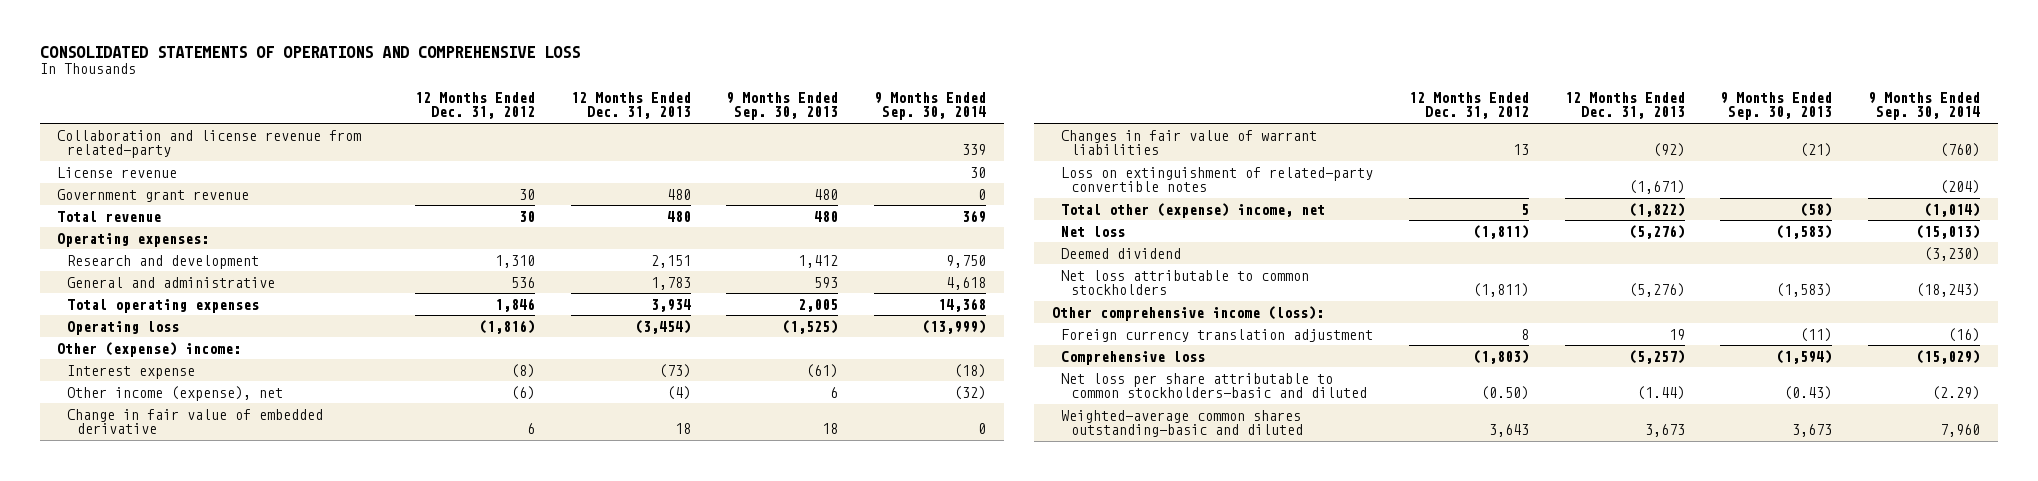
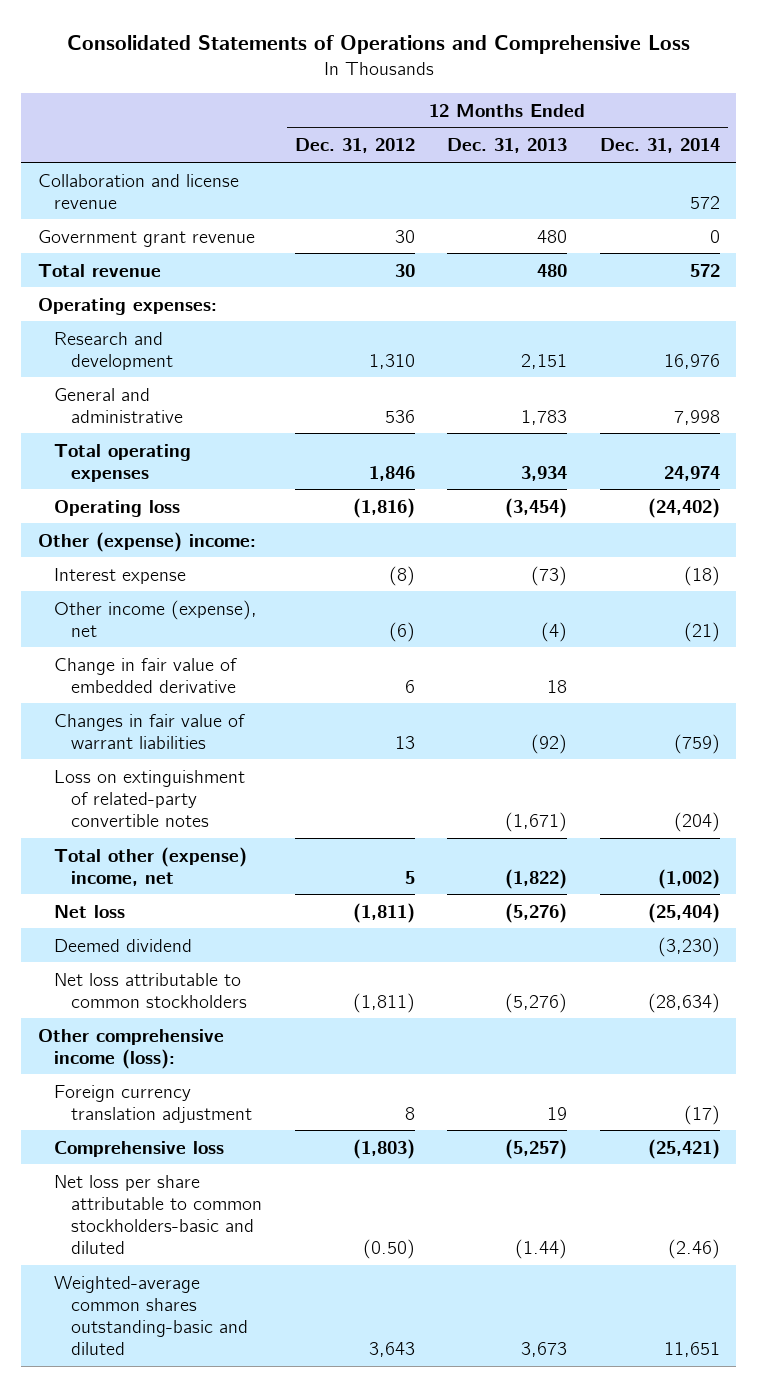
- CONSOLIDATED STATEMENTS OF OPERATIONS AND COMPREHENSIVE LOSS
+ Consolidated Statements of Operations and Comprehensive Loss
- | 12 Months Ended Dec. 31, 2012 | 12 Months Ended Dec. 31, 2013 | 9 Months Ended Sep. 30, 2013 | 9 Months Ended Sep. 30, 2014
+ | 12 Months Ended Dec. 31, 2012 | 12 Months Ended Dec. 31, 2013 | 12 Months Ended Dec. 31, 2014
- Collaboration and license revenue from related-party | | | | 339
- License revenue | | | | 30
+ Collaboration and license revenue | | | 572

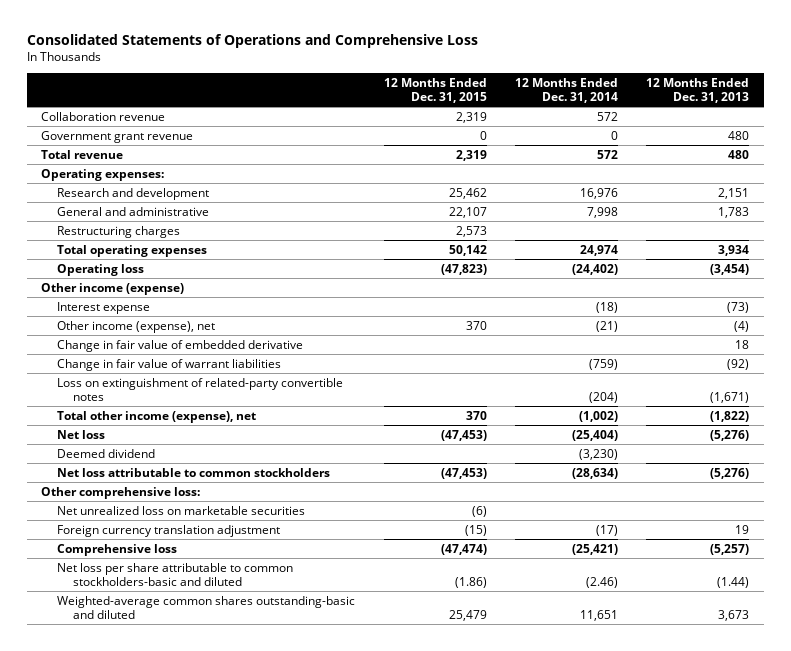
- | 12 Months Ended Dec. 31, 2012 | 12 Months Ended Dec. 31, 2013 | 12 Months Ended Dec. 31, 2014
+ | 12 Months Ended Dec. 31, 2015 | 12 Months Ended Dec. 31, 2014 | 12 Months Ended Dec. 31, 2013
- Collaboration and license revenue | | | 572
+ Collaboration revenue | 2,319 | 572 |
+ Restructuring charges | 2,573 | |
- Other (expense) income:
+ Other income (expense)
- Changes in fair value of warrant liabilities | 13 | (92) | (759)
+ Change in fair value of warrant liabilities | | (759) | (92)
- Total other (expense) income, net | 5 | (1,822) | (1,002)
+ Total other income (expense), net | 370 | (1,002) | (1,822)
- Other comprehensive income (loss):
+ Other comprehensive loss:
+ Net unrealized loss on marketable securities | (6) | |

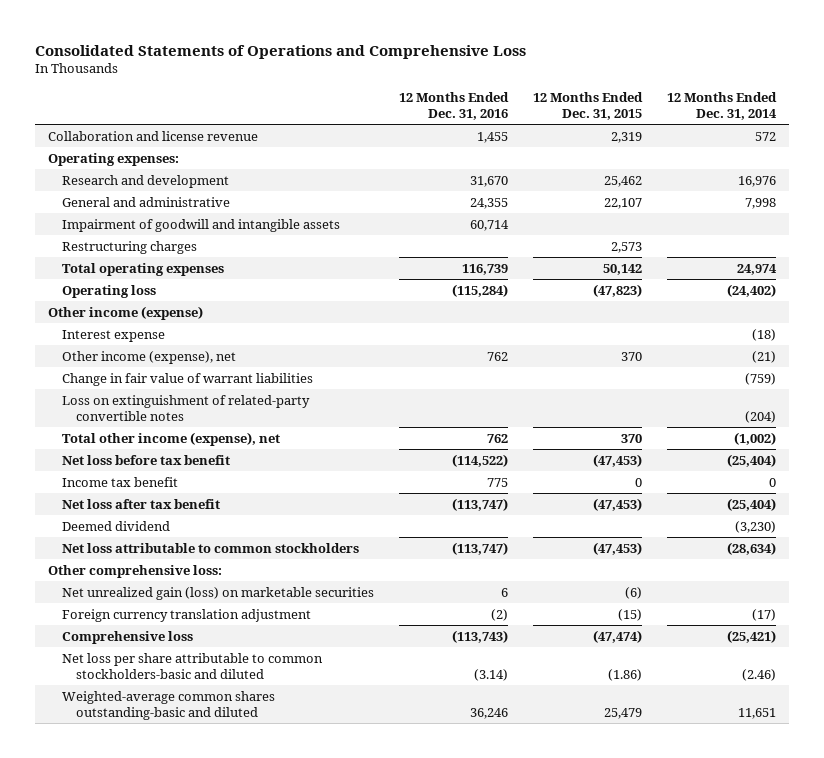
- | 12 Months Ended Dec. 31, 2015 | 12 Months Ended Dec. 31, 2014 | 12 Months Ended Dec. 31, 2013
+ | 12 Months Ended Dec. 31, 2016 | 12 Months Ended Dec. 31, 2015 | 12 Months Ended Dec. 31, 2014
- Collaboration revenue | 2,319 | 572 |
- Government grant revenue | 0 | 0 | 480
- Total revenue | 2,319 | 572 | 480
+ Collaboration and license revenue | 1,455 | 2,319 | 572
+ Impairment of goodwill and intangible assets | 60,714 | |
- Change in fair value of embedded derivative | | | 18
- Net loss | (47,453) | (25,404) | (5,276)
+ Net loss before tax benefit | (114,522) | (47,453) | (25,404)
+ Income tax benefit | 775 | 0 | 0
+ Net loss after tax benefit | (113,747) | (47,453) | (25,404)
- Net unrealized loss on marketable securities | (6) | |
+ Net unrealized gain (loss) on marketable securities | 6 | (6) |

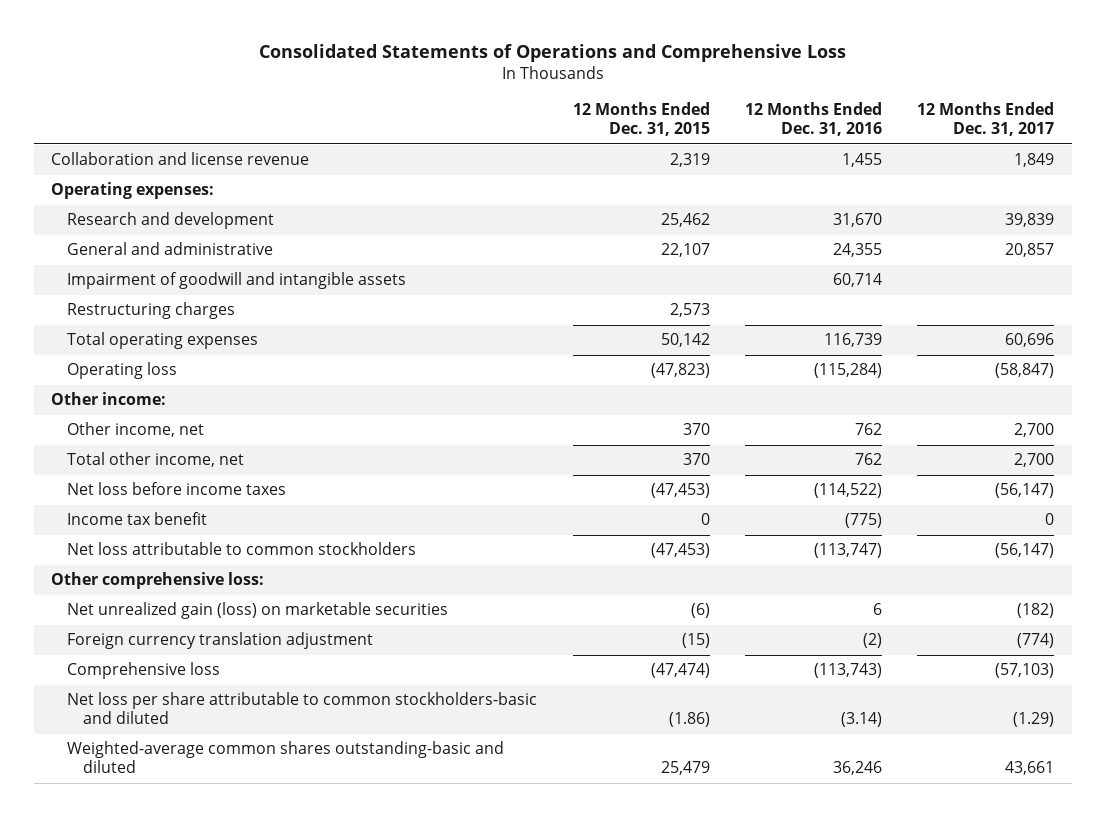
- | 12 Months Ended Dec. 31, 2016 | 12 Months Ended Dec. 31, 2015 | 12 Months Ended Dec. 31, 2014
+ | 12 Months Ended Dec. 31, 2015 | 12 Months Ended Dec. 31, 2016 | 12 Months Ended Dec. 31, 2017
- Other income (expense)
- Interest expense | | | (18)
- Other income (expense), net | 762 | 370 | (21)
- Change in fair value of warrant liabilities | | | (759)
- Loss on extinguishment of related-party convertible notes | | | (204)
- Total other income (expense), net | 762 | 370 | (1,002)
- Net loss before tax benefit | (114,522) | (47,453) | (25,404)
- Income tax benefit | 775 | 0 | 0
- Net loss after tax benefit | (113,747) | (47,453) | (25,404)
- Deemed dividend | | | (3,230)
+ Other income:
+ Other income, net | 370 | 762 | 2,700
+ Total other income, net | 370 | 762 | 2,700
+ Net loss before income taxes | (47,453) | (114,522) | (56,147)
+ Income tax benefit | 0 | (775) | 0

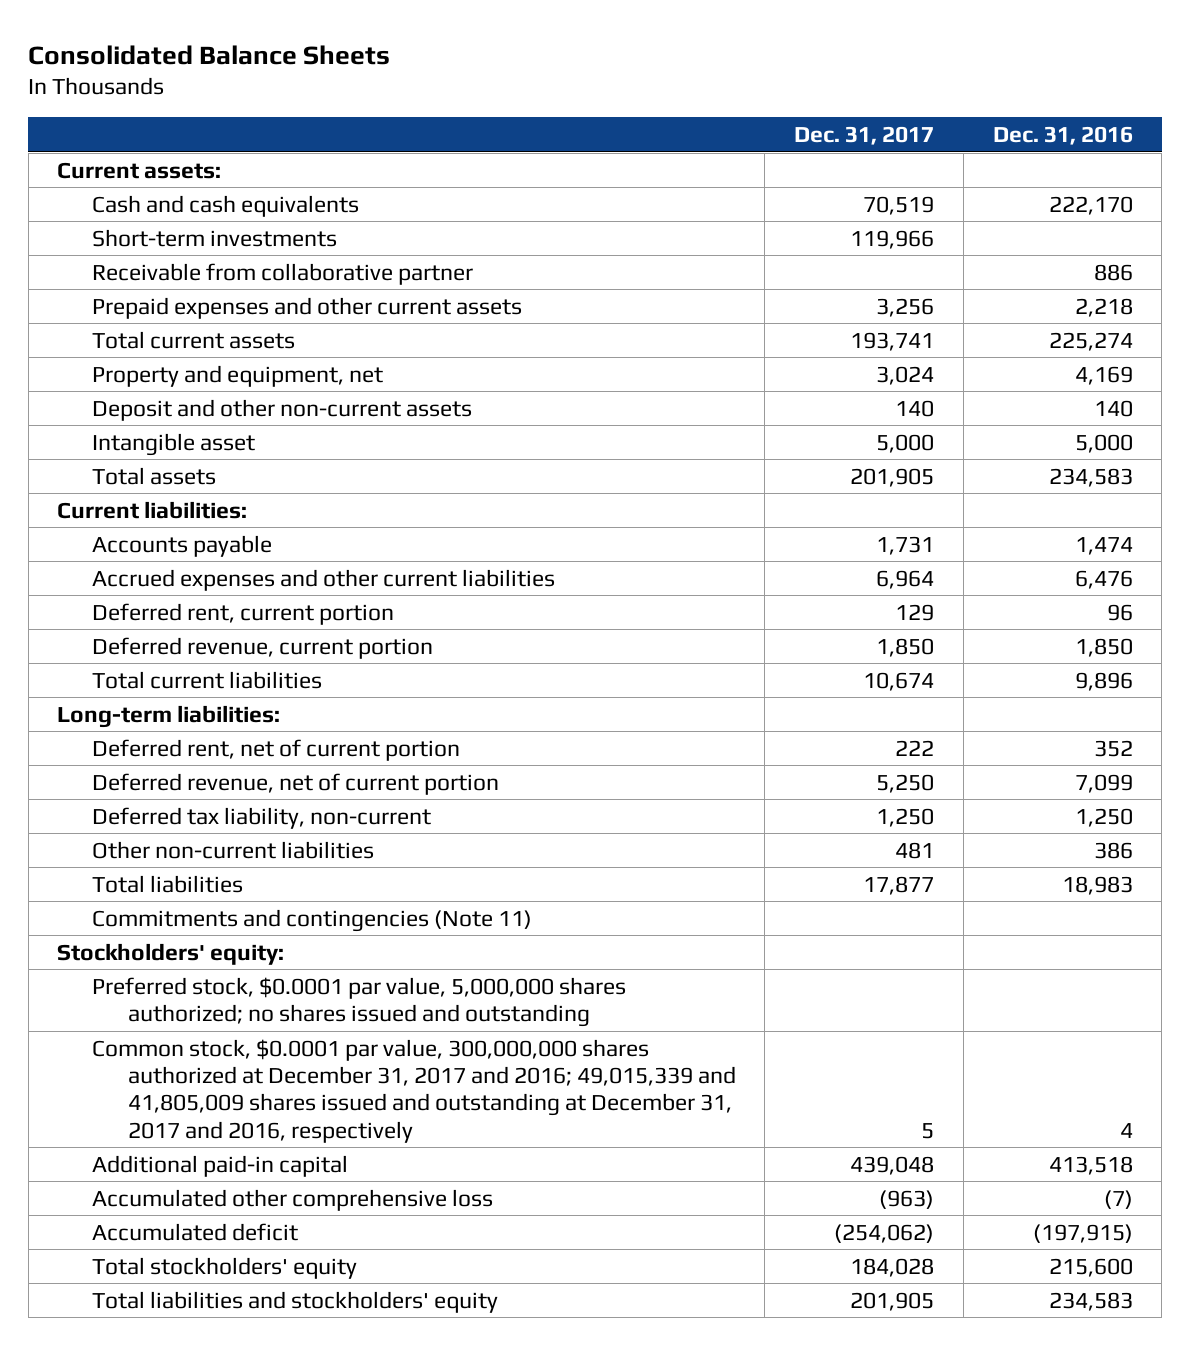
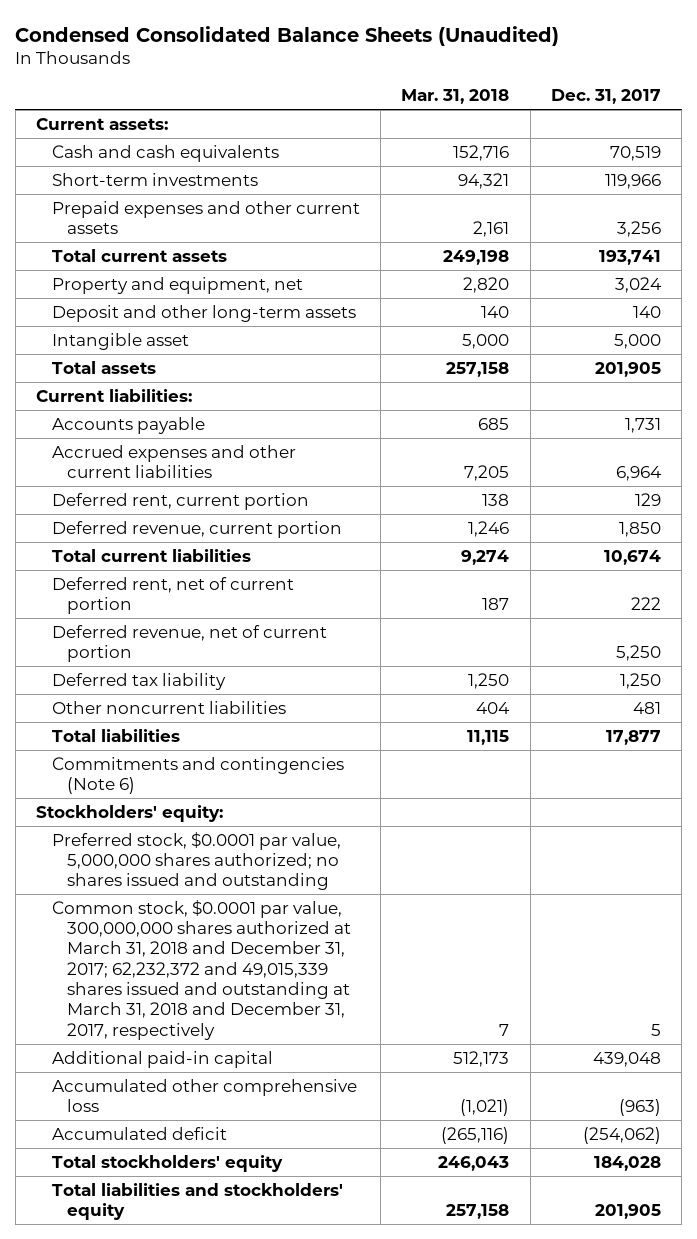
- Consolidated Balance Sheets
+ Condensed Consolidated Balance Sheets (Unaudited)
- | Dec. 31, 2017 | Dec. 31, 2016
+ | Mar. 31, 2018 | Dec. 31, 2017
- Receivable from collaborative partner | | 886
- Deposit and other non-current assets | 140 | 140
+ Deposit and other long-term assets | 140 | 140
- Long-term liabilities:
- Deferred tax liability, non-current | 1,250 | 1,250
- Other non-current liabilities | 481 | 386
+ Deferred tax liability | 1,250 | 1,250
+ Other noncurrent liabilities | 404 | 481
- Commitments and contingencies (Note 11)
+ Commitments and contingencies (Note 6)
- Common stock, $0.0001 par value, 300,000,000 shares authorized at December 31, 2017 and 2016; 49,015,339 and 41,805,009 shares issued and outstanding at December 31, 2017 and 2016, respectively | 5 | 4
+ Common stock, $0.0001 par value, 300,000,000 shares authorized at March 31, 2018 and December 31, 2017; 62,232,372 and 49,015,339 shares issued and outstanding at March 31, 2018 and December 31, 2017, respectively | 7 | 5

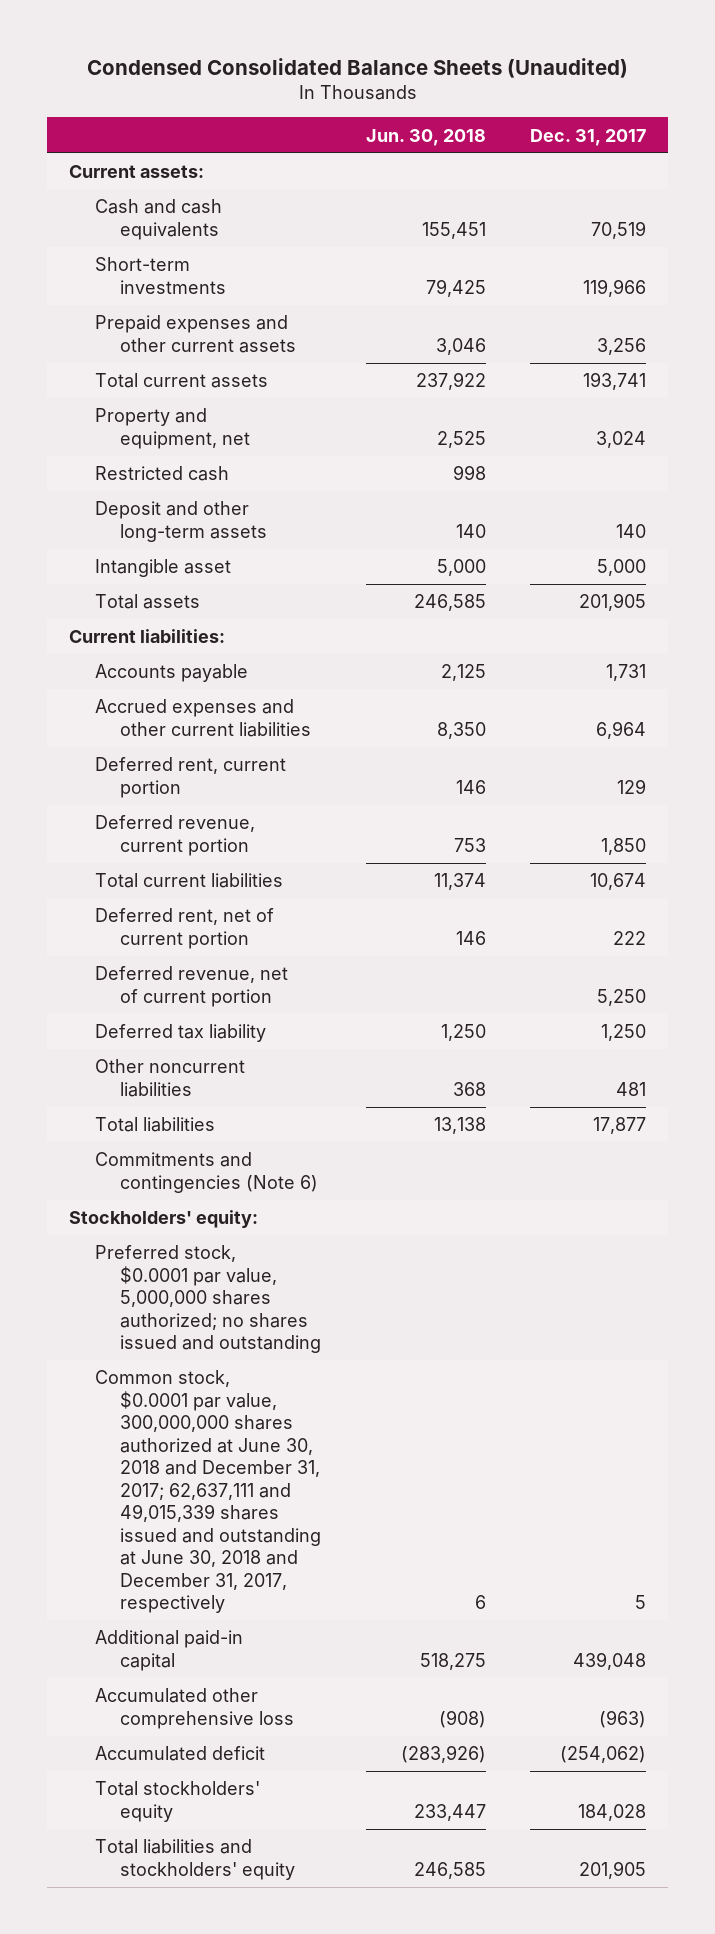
- | Mar. 31, 2018 | Dec. 31, 2017
+ | Jun. 30, 2018 | Dec. 31, 2017
+ Restricted cash | 998 |
- Common stock, $0.0001 par value, 300,000,000 shares authorized at March 31, 2018 and December 31, 2017; 62,232,372 and 49,015,339 shares issued and outstanding at March 31, 2018 and December 31, 2017, respectively | 7 | 5
+ Common stock, $0.0001 par value, 300,000,000 shares authorized at June 30, 2018 and December 31, 2017; 62,637,111 and 49,015,339 shares issued and outstanding at June 30, 2018 and December 31, 2017, respectively | 6 | 5

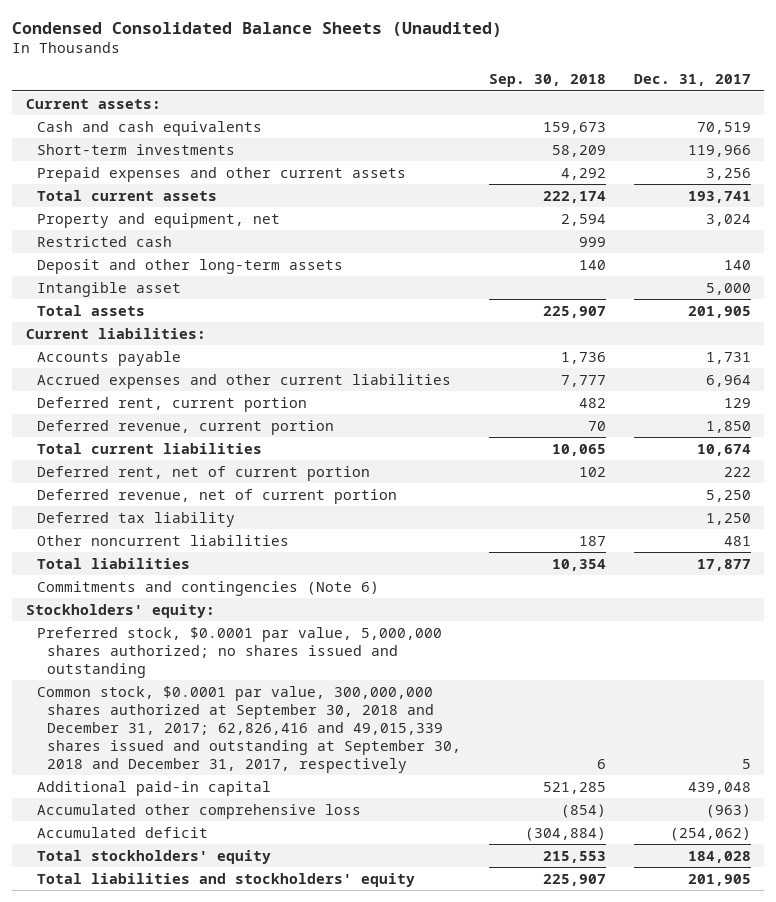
- | Jun. 30, 2018 | Dec. 31, 2017
+ | Sep. 30, 2018 | Dec. 31, 2017
- Common stock, $0.0001 par value, 300,000,000 shares authorized at June 30, 2018 and December 31, 2017; 62,637,111 and 49,015,339 shares issued and outstanding at June 30, 2018 and December 31, 2017, respectively | 6 | 5
+ Common stock, $0.0001 par value, 300,000,000 shares authorized at September 30, 2018 and December 31, 2017; 62,826,416 and 49,015,339 shares issued and outstanding at September 30, 2018 and December 31, 2017, respectively | 6 | 5

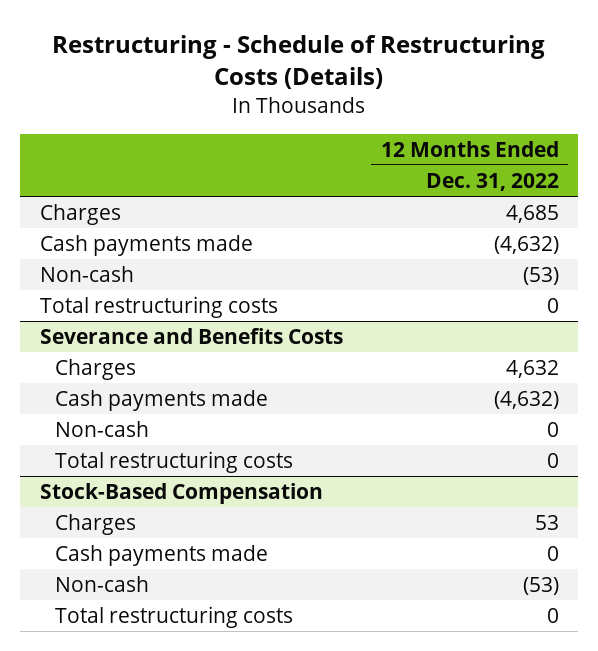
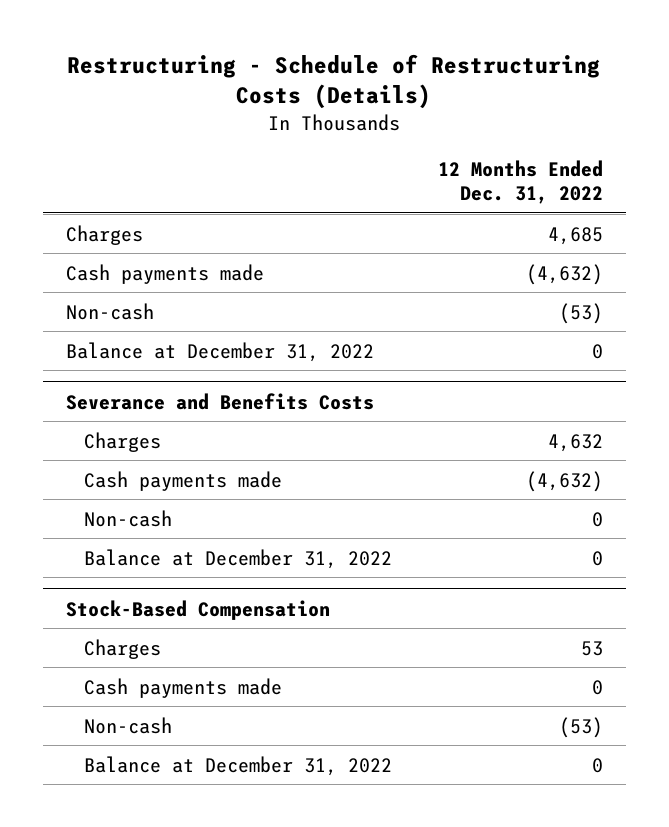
- Total restructuring costs | 0
+ Balance at December 31, 2022 | 0
@ Severance and Benefits Costs
- Total restructuring costs | 0
+ Balance at December 31, 2022 | 0
@ Stock-Based Compensation
- Total restructuring costs | 0
+ Balance at December 31, 2022 | 0

